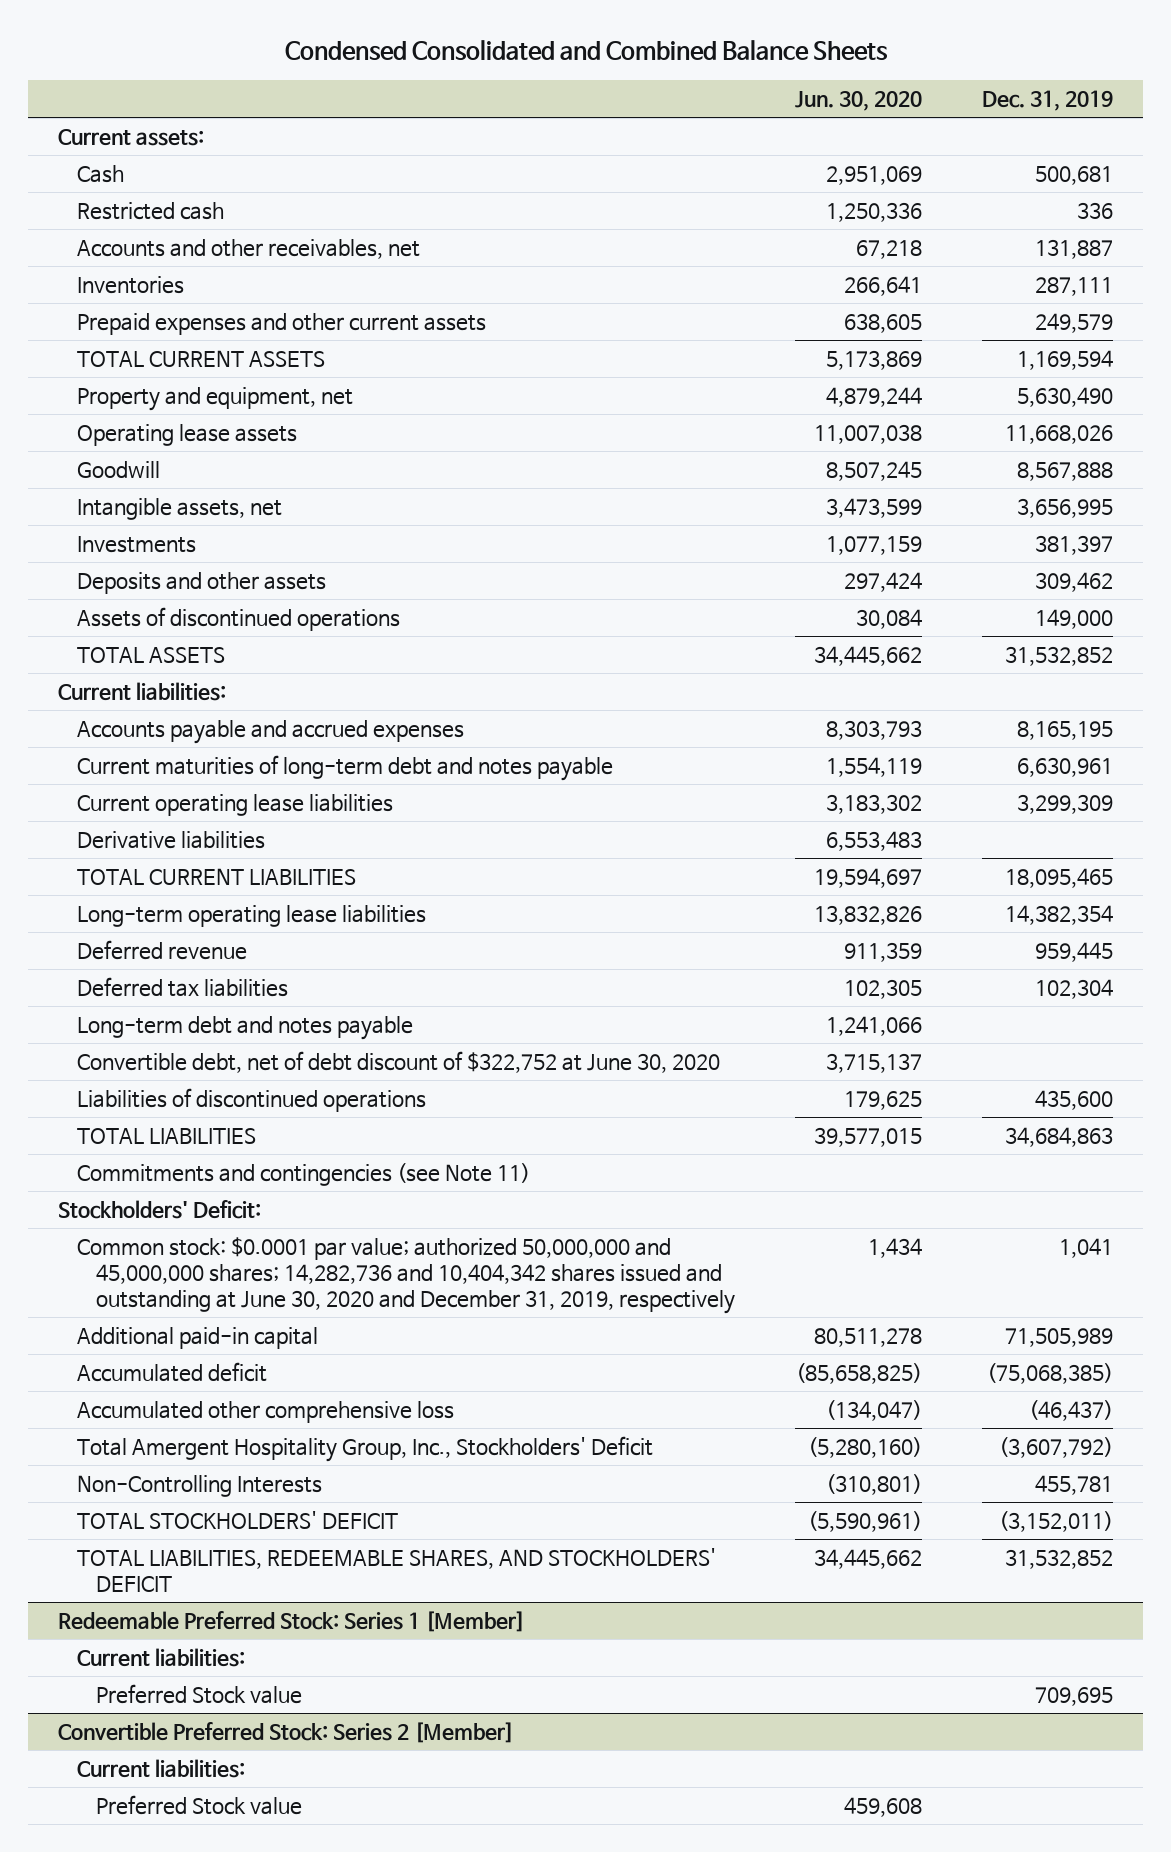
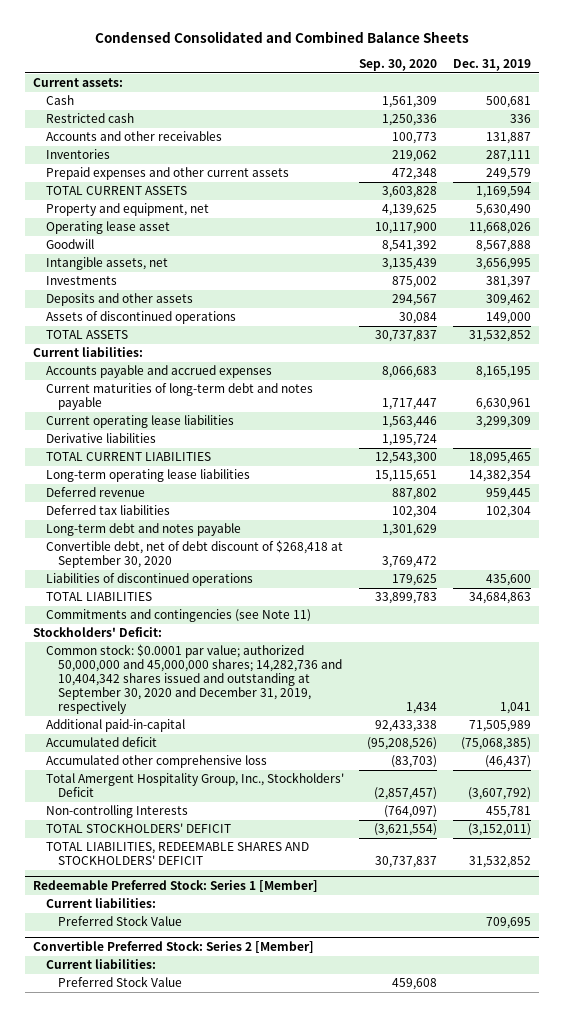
- | Jun. 30, 2020 | Dec. 31, 2019
+ | Sep. 30, 2020 | Dec. 31, 2019
- Accounts and other receivables, net | 67,218 | 131,887
+ Accounts and other receivables | 100,773 | 131,887
- Operating lease assets | 11,007,038 | 11,668,026
+ Operating lease asset | 10,117,900 | 11,668,026
- Convertible debt, net of debt discount of $322,752 at June 30, 2020 | 3,715,137 |
+ Convertible debt, net of debt discount of $268,418 at September 30, 2020 | 3,769,472 |
- Common stock: $0.0001 par value; authorized 50,000,000 and 45,000,000 shares; 14,282,736 and 10,404,342 shares issued and outstanding at June 30, 2020 and December 31, 2019, respectively | 1,434 | 1,041
- Additional paid-in capital | 80,511,278 | 71,505,989
+ Common stock: $0.0001 par value; authorized 50,000,000 and 45,000,000 shares; 14,282,736 and 10,404,342 shares issued and outstanding at September 30, 2020 and December 31, 2019, respectively | 1,434 | 1,041
+ Additional paid-in-capital | 92,433,338 | 71,505,989
- Non-Controlling Interests | (310,801) | 455,781
+ Non-controlling Interests | (764,097) | 455,781
- TOTAL LIABILITIES, REDEEMABLE SHARES, AND STOCKHOLDERS' DEFICIT | 34,445,662 | 31,532,852
+ TOTAL LIABILITIES, REDEEMABLE SHARES AND STOCKHOLDERS' DEFICIT | 30,737,837 | 31,532,852
@ Redeemable Preferred Stock: Series 1 [Member]
- Preferred Stock value | | 709,695
+ Preferred Stock Value | | 709,695
@ Convertible Preferred Stock: Series 2 [Member]
- Preferred Stock value | 459,608 |
+ Preferred Stock Value | 459,608 |

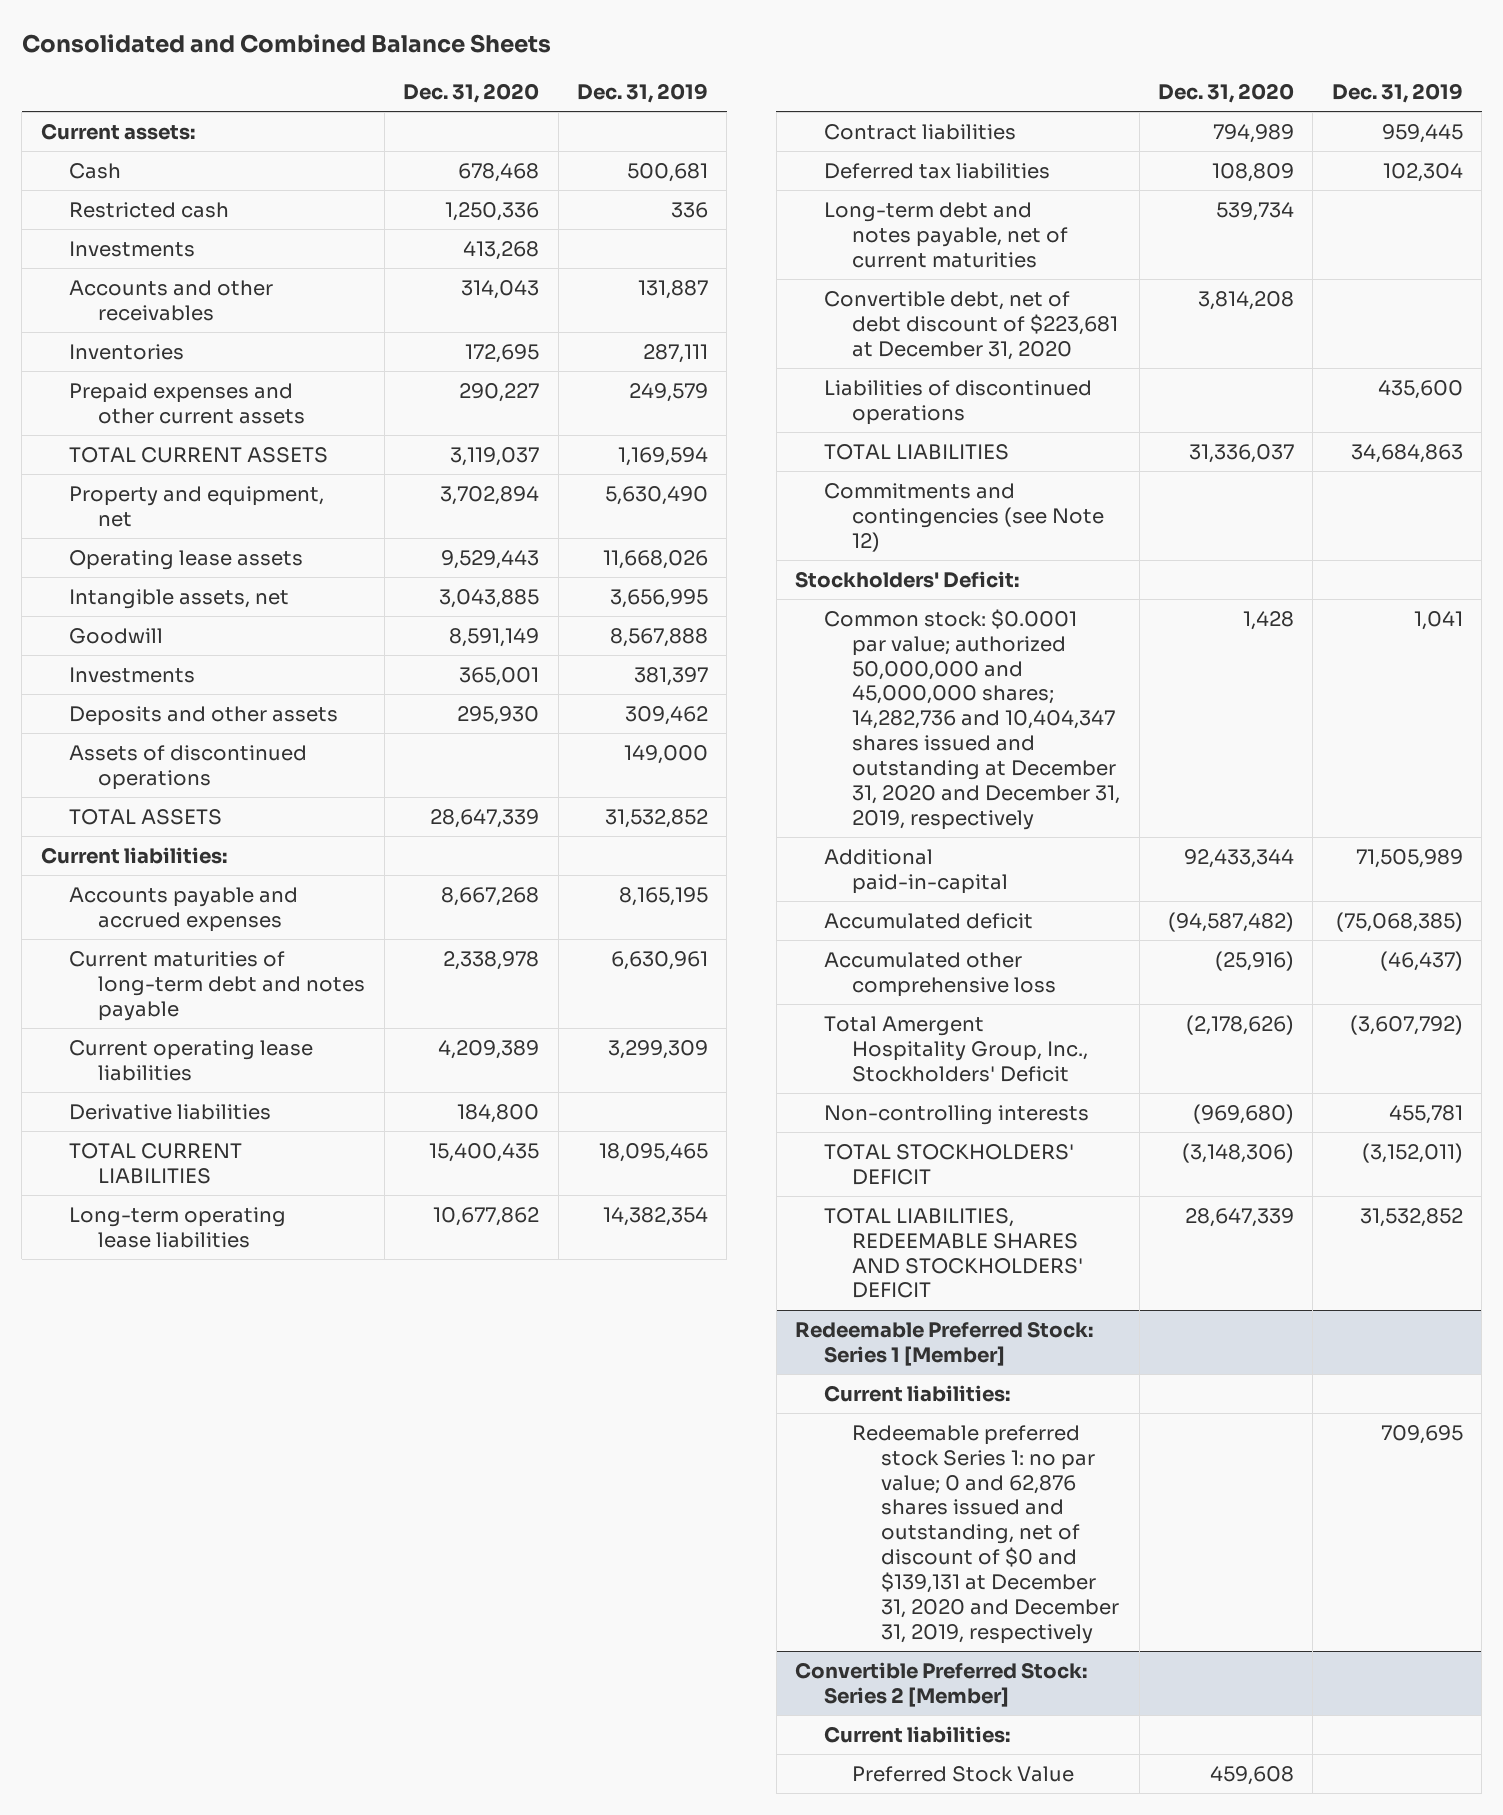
- Condensed Consolidated and Combined Balance Sheets
+ Consolidated and Combined Balance Sheets
- | Sep. 30, 2020 | Dec. 31, 2019
+ | Dec. 31, 2020 | Dec. 31, 2019
+ Investments | 413,268 |
- Operating lease asset | 10,117,900 | 11,668,026
+ Operating lease assets | 9,529,443 | 11,668,026
moved down: Goodwill | 8,591,149 | 8,567,888
- Deferred revenue | 887,802 | 959,445
+ Contract liabilities | 794,989 | 959,445
- Long-term debt and notes payable | 1,301,629 |
- Convertible debt, net of debt discount of $268,418 at September 30, 2020 | 3,769,472 |
+ Long-term debt and notes payable, net of current maturities | 539,734 |
+ Convertible debt, net of debt discount of $223,681 at December 31, 2020 | 3,814,208 |
- Commitments and contingencies (see Note 11)
+ Commitments and contingencies (see Note 12)
- Common stock: $0.0001 par value; authorized 50,000,000 and 45,000,000 shares; 14,282,736 and 10,404,342 shares issued and outstanding at September 30, 2020 and December 31, 2019, respectively | 1,434 | 1,041
+ Common stock: $0.0001 par value; authorized 50,000,000 and 45,000,000 shares; 14,282,736 and 10,404,347 shares issued and outstanding at December 31, 2020 and December 31, 2019, respectively | 1,428 | 1,041
- Non-controlling Interests | (764,097) | 455,781
+ Non-controlling interests | (969,680) | 455,781
@ Redeemable Preferred Stock: Series 1 [Member]
- Preferred Stock Value | | 709,695
+ Redeemable preferred stock Series 1: no par value; 0 and 62,876 shares issued and outstanding, net of discount of $0 and $139,131 at December 31, 2020 and December 31, 2019, respectively | | 709,695

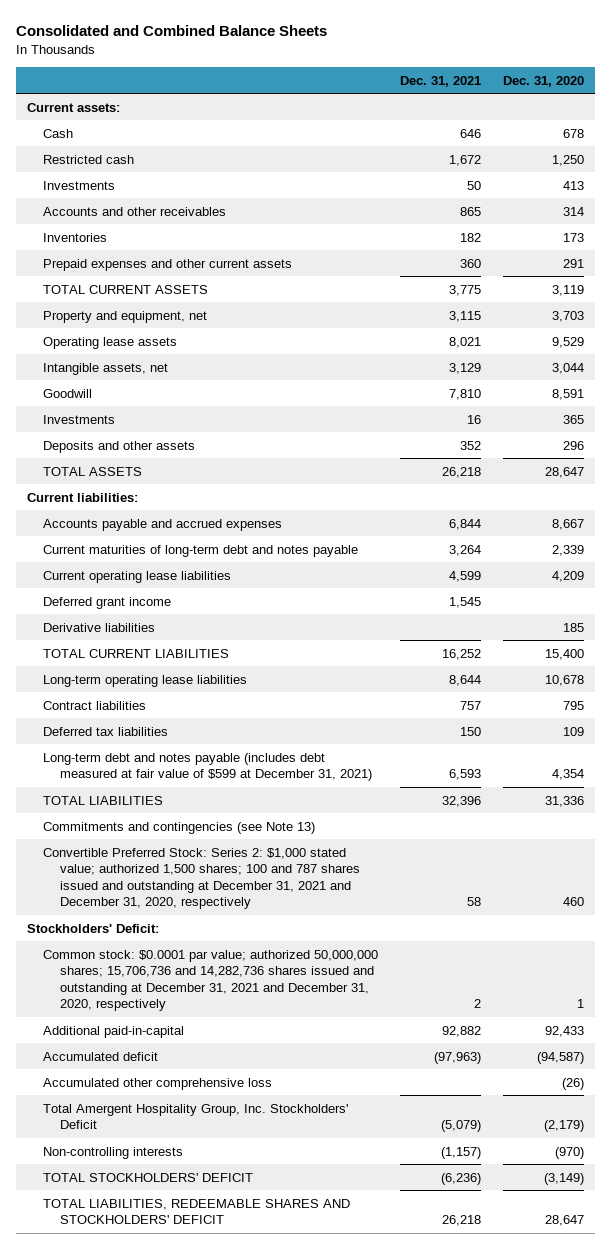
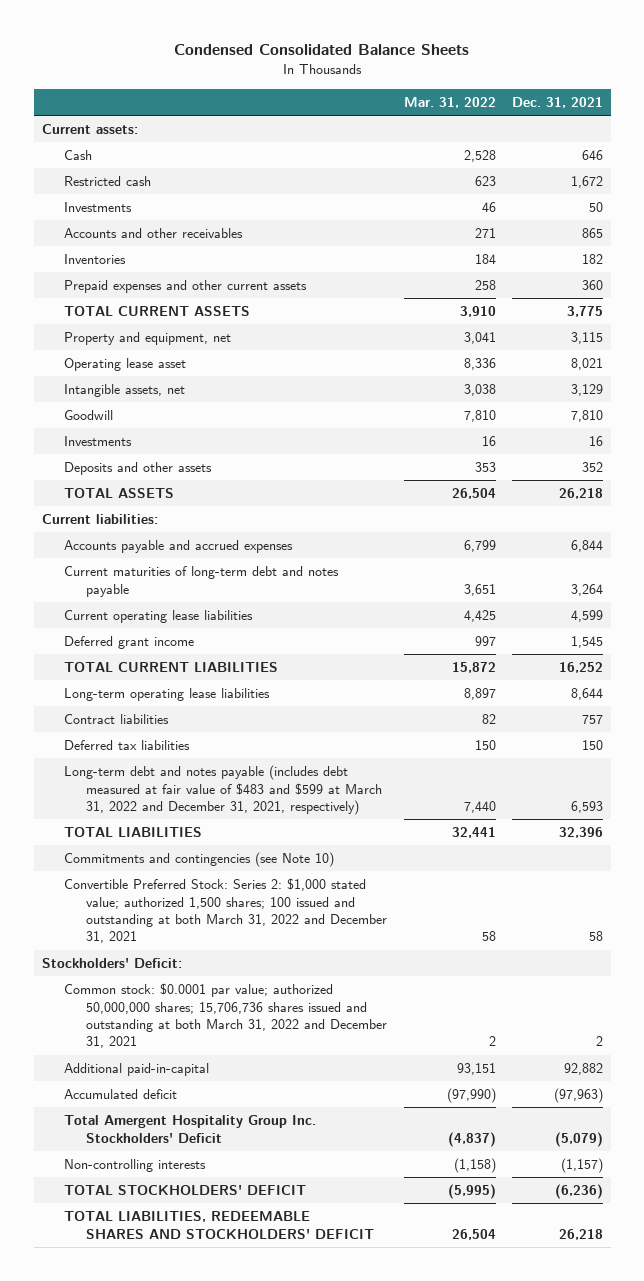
- Consolidated and Combined Balance Sheets
+ Condensed Consolidated Balance Sheets
- | Dec. 31, 2021 | Dec. 31, 2020
+ | Mar. 31, 2022 | Dec. 31, 2021
- Operating lease assets | 8,021 | 9,529
+ Operating lease asset | 8,336 | 8,021
- Derivative liabilities | | 185
- Long-term debt and notes payable (includes debt measured at fair value of $599 at December 31, 2021) | 6,593 | 4,354
+ Long-term debt and notes payable (includes debt measured at fair value of $483 and $599 at March 31, 2022 and December 31, 2021, respectively) | 7,440 | 6,593
- Commitments and contingencies (see Note 13)
- Convertible Preferred Stock: Series 2: $1,000 stated value; authorized 1,500 shares; 100 and 787 shares issued and outstanding at December 31, 2021 and December 31, 2020, respectively | 58 | 460
+ Commitments and contingencies (see Note 10)
+ Convertible Preferred Stock: Series 2: $1,000 stated value; authorized 1,500 shares; 100 issued and outstanding at both March 31, 2022 and December 31, 2021 | 58 | 58
- Common stock: $0.0001 par value; authorized 50,000,000 shares; 15,706,736 and 14,282,736 shares issued and outstanding at December 31, 2021 and December 31, 2020, respectively | 2 | 1
+ Common stock: $0.0001 par value; authorized 50,000,000 shares; 15,706,736 shares issued and outstanding at both March 31, 2022 and December 31, 2021 | 2 | 2
- Accumulated other comprehensive loss | | (26)
- Total Amergent Hospitality Group, Inc. Stockholders' Deficit | (5,079) | (2,179)
+ Total Amergent Hospitality Group Inc. Stockholders' Deficit | (4,837) | (5,079)

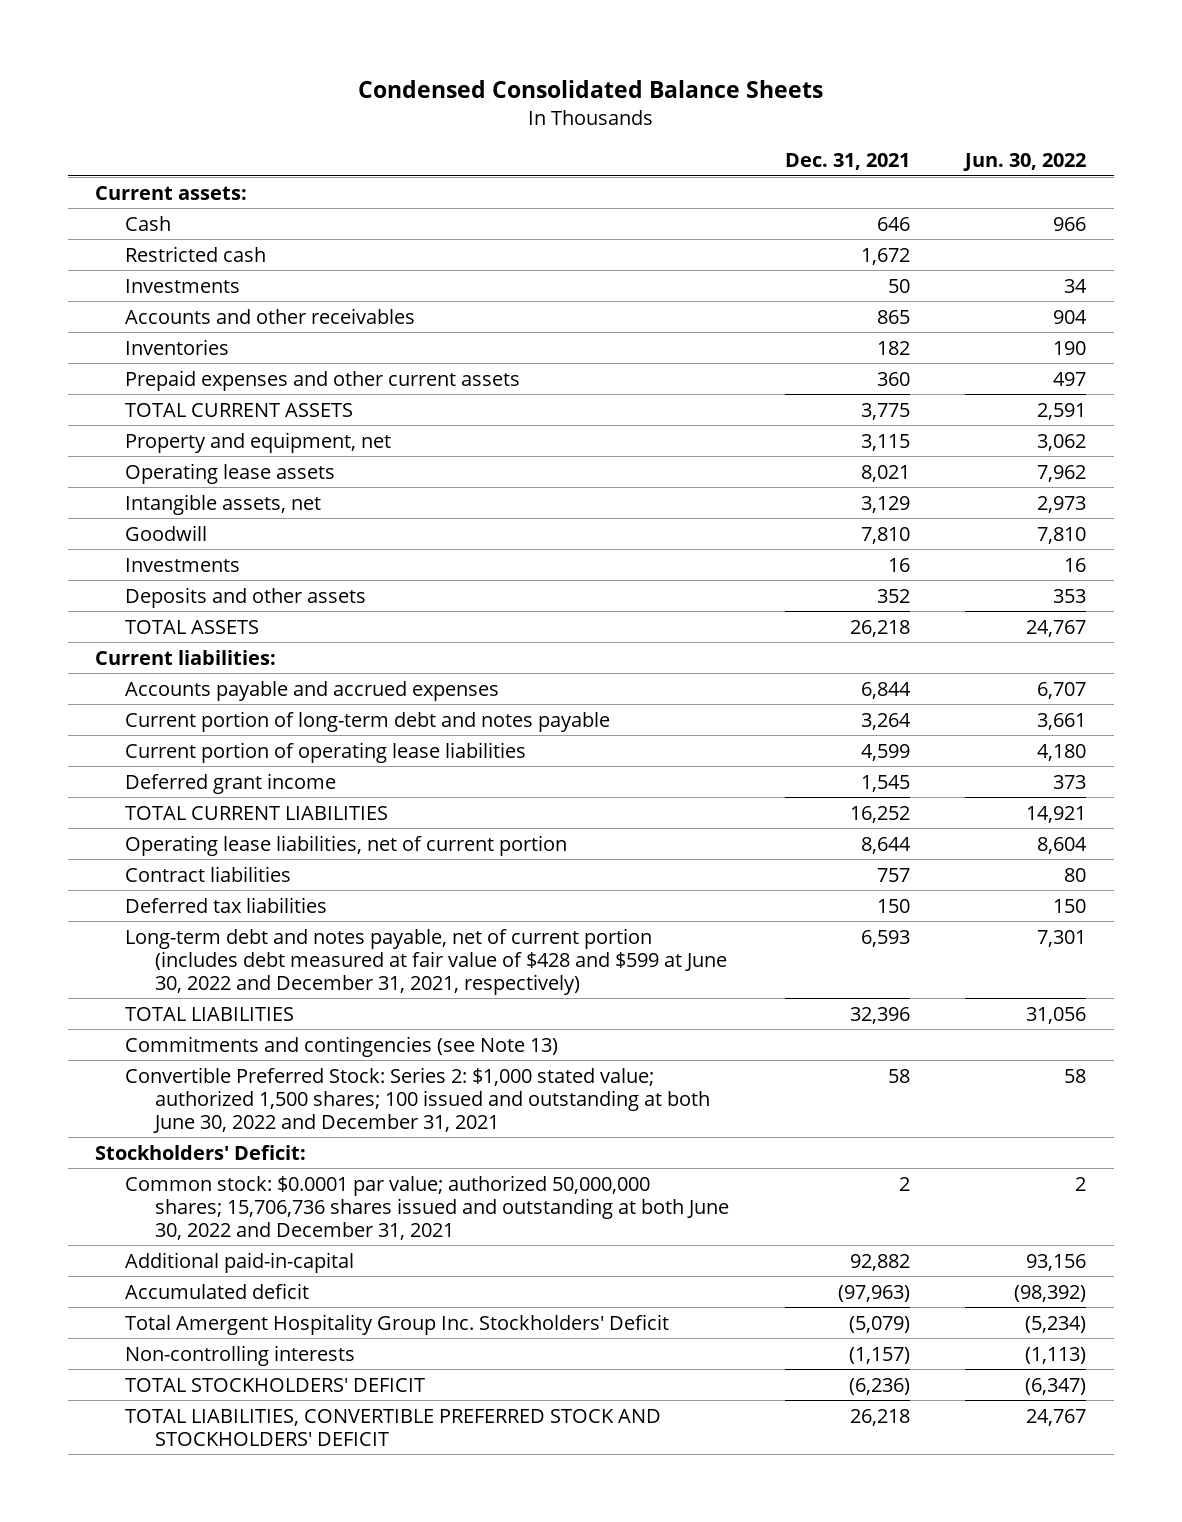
- | Mar. 31, 2022 | Dec. 31, 2021
+ | Dec. 31, 2021 | Jun. 30, 2022
- Operating lease asset | 8,336 | 8,021
+ Operating lease assets | 8,021 | 7,962
- Current maturities of long-term debt and notes payable | 3,651 | 3,264
- Current operating lease liabilities | 4,425 | 4,599
+ Current portion of long-term debt and notes payable | 3,264 | 3,661
+ Current portion of operating lease liabilities | 4,599 | 4,180
- Long-term operating lease liabilities | 8,897 | 8,644
+ Operating lease liabilities, net of current portion | 8,644 | 8,604
- Long-term debt and notes payable (includes debt measured at fair value of $483 and $599 at March 31, 2022 and December 31, 2021, respectively) | 7,440 | 6,593
+ Long-term debt and notes payable, net of current portion (includes debt measured at fair value of $428 and $599 at June 30, 2022 and December 31, 2021, respectively) | 6,593 | 7,301
- Commitments and contingencies (see Note 10)
- Convertible Preferred Stock: Series 2: $1,000 stated value; authorized 1,500 shares; 100 issued and outstanding at both March 31, 2022 and December 31, 2021 | 58 | 58
+ Commitments and contingencies (see Note 13)
+ Convertible Preferred Stock: Series 2: $1,000 stated value; authorized 1,500 shares; 100 issued and outstanding at both June 30, 2022 and December 31, 2021 | 58 | 58
- Common stock: $0.0001 par value; authorized 50,000,000 shares; 15,706,736 shares issued and outstanding at both March 31, 2022 and December 31, 2021 | 2 | 2
+ Common stock: $0.0001 par value; authorized 50,000,000 shares; 15,706,736 shares issued and outstanding at both June 30, 2022 and December 31, 2021 | 2 | 2
- TOTAL LIABILITIES, REDEEMABLE SHARES AND STOCKHOLDERS' DEFICIT | 26,504 | 26,218
+ TOTAL LIABILITIES, CONVERTIBLE PREFERRED STOCK AND STOCKHOLDERS' DEFICIT | 26,218 | 24,767

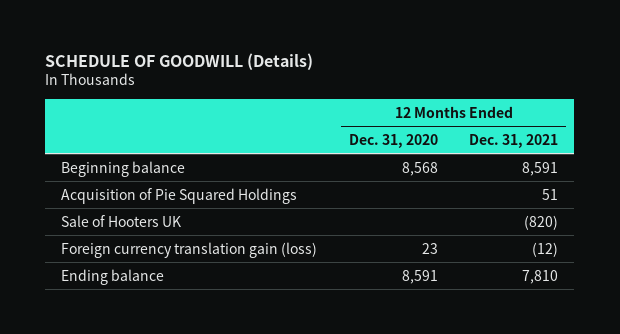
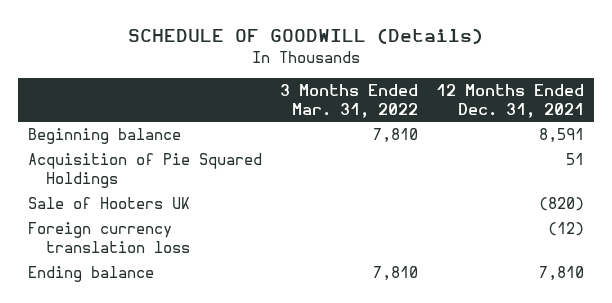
- | 12 Months Ended Dec. 31, 2020 | 12 Months Ended Dec. 31, 2021
+ | 3 Months Ended Mar. 31, 2022 | 12 Months Ended Dec. 31, 2021
- Foreign currency translation gain (loss) | 23 | (12)
+ Foreign currency translation loss | | (12)

